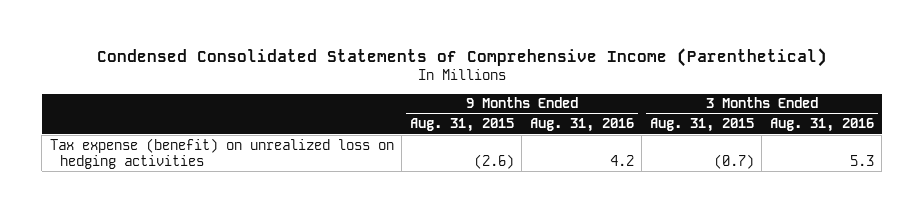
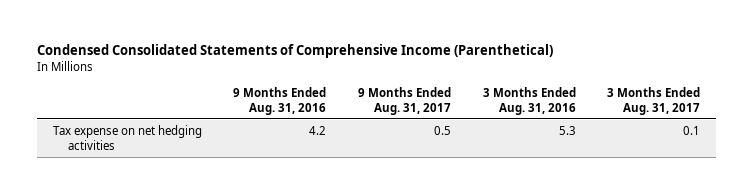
- | 9 Months Ended Aug. 31, 2015 | 9 Months Ended Aug. 31, 2016 | 3 Months Ended Aug. 31, 2015 | 3 Months Ended Aug. 31, 2016
+ | 9 Months Ended Aug. 31, 2016 | 9 Months Ended Aug. 31, 2017 | 3 Months Ended Aug. 31, 2016 | 3 Months Ended Aug. 31, 2017
- Tax expense (benefit) on unrealized loss on hedging activities | (2.6) | 4.2 | (0.7) | 5.3
+ Tax expense on net hedging activities | 4.2 | 0.5 | 5.3 | 0.1

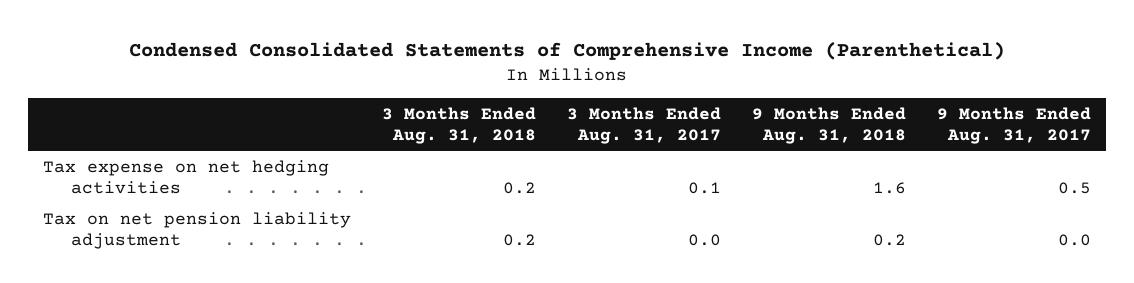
- | 9 Months Ended Aug. 31, 2016 | 9 Months Ended Aug. 31, 2017 | 3 Months Ended Aug. 31, 2016 | 3 Months Ended Aug. 31, 2017
+ | 3 Months Ended Aug. 31, 2018 | 3 Months Ended Aug. 31, 2017 | 9 Months Ended Aug. 31, 2018 | 9 Months Ended Aug. 31, 2017
+ Tax on net pension liability adjustment | 0.2 | 0.0 | 0.2 | 0.0

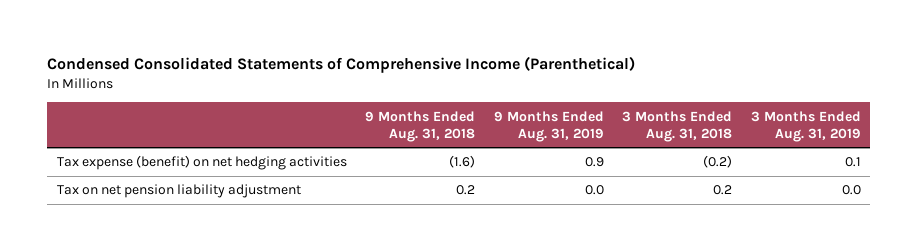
- | 3 Months Ended Aug. 31, 2018 | 3 Months Ended Aug. 31, 2017 | 9 Months Ended Aug. 31, 2018 | 9 Months Ended Aug. 31, 2017
+ | 9 Months Ended Aug. 31, 2018 | 9 Months Ended Aug. 31, 2019 | 3 Months Ended Aug. 31, 2018 | 3 Months Ended Aug. 31, 2019
- Tax expense on net hedging activities | 0.2 | 0.1 | 1.6 | 0.5
+ Tax expense (benefit) on net hedging activities | (1.6) | 0.9 | (0.2) | 0.1

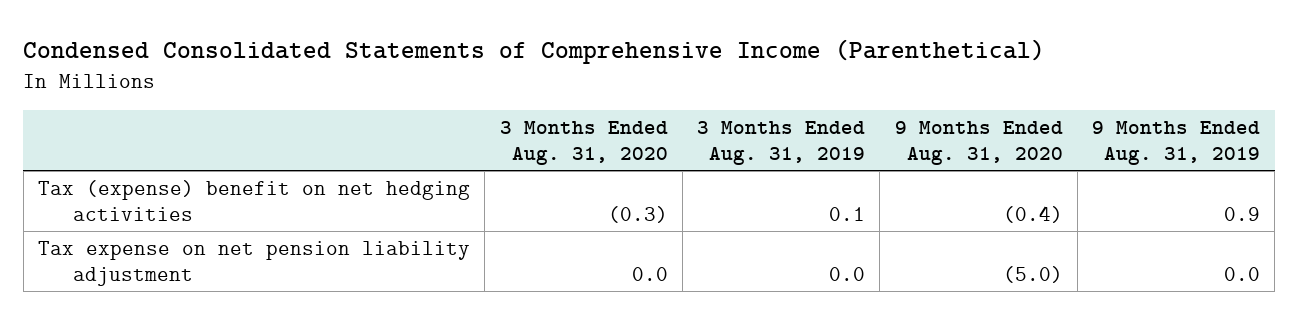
- | 9 Months Ended Aug. 31, 2018 | 9 Months Ended Aug. 31, 2019 | 3 Months Ended Aug. 31, 2018 | 3 Months Ended Aug. 31, 2019
+ | 3 Months Ended Aug. 31, 2020 | 3 Months Ended Aug. 31, 2019 | 9 Months Ended Aug. 31, 2020 | 9 Months Ended Aug. 31, 2019
- Tax expense (benefit) on net hedging activities | (1.6) | 0.9 | (0.2) | 0.1
- Tax on net pension liability adjustment | 0.2 | 0.0 | 0.2 | 0.0
+ Tax (expense) benefit on net hedging activities | (0.3) | 0.1 | (0.4) | 0.9
+ Tax expense on net pension liability adjustment | 0.0 | 0.0 | (5.0) | 0.0

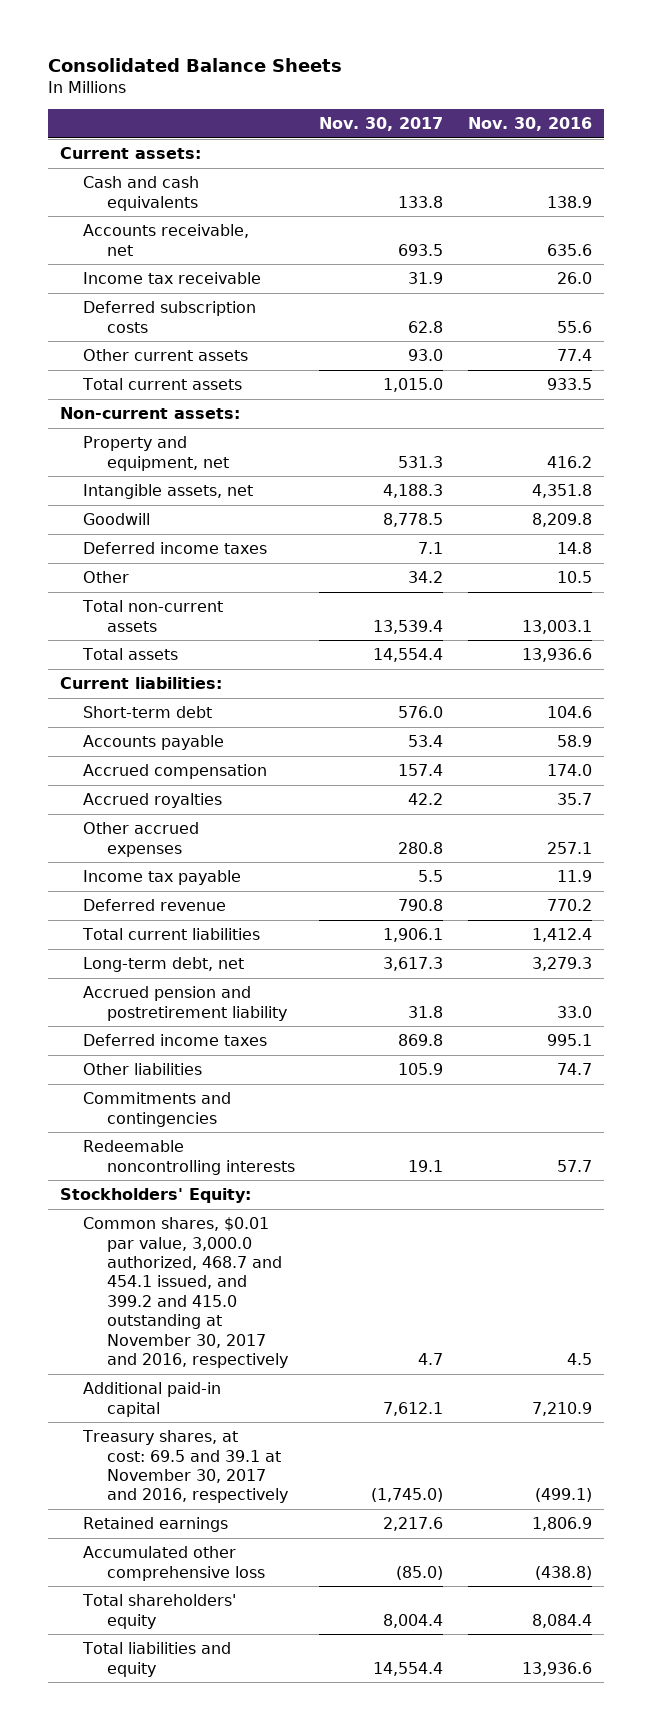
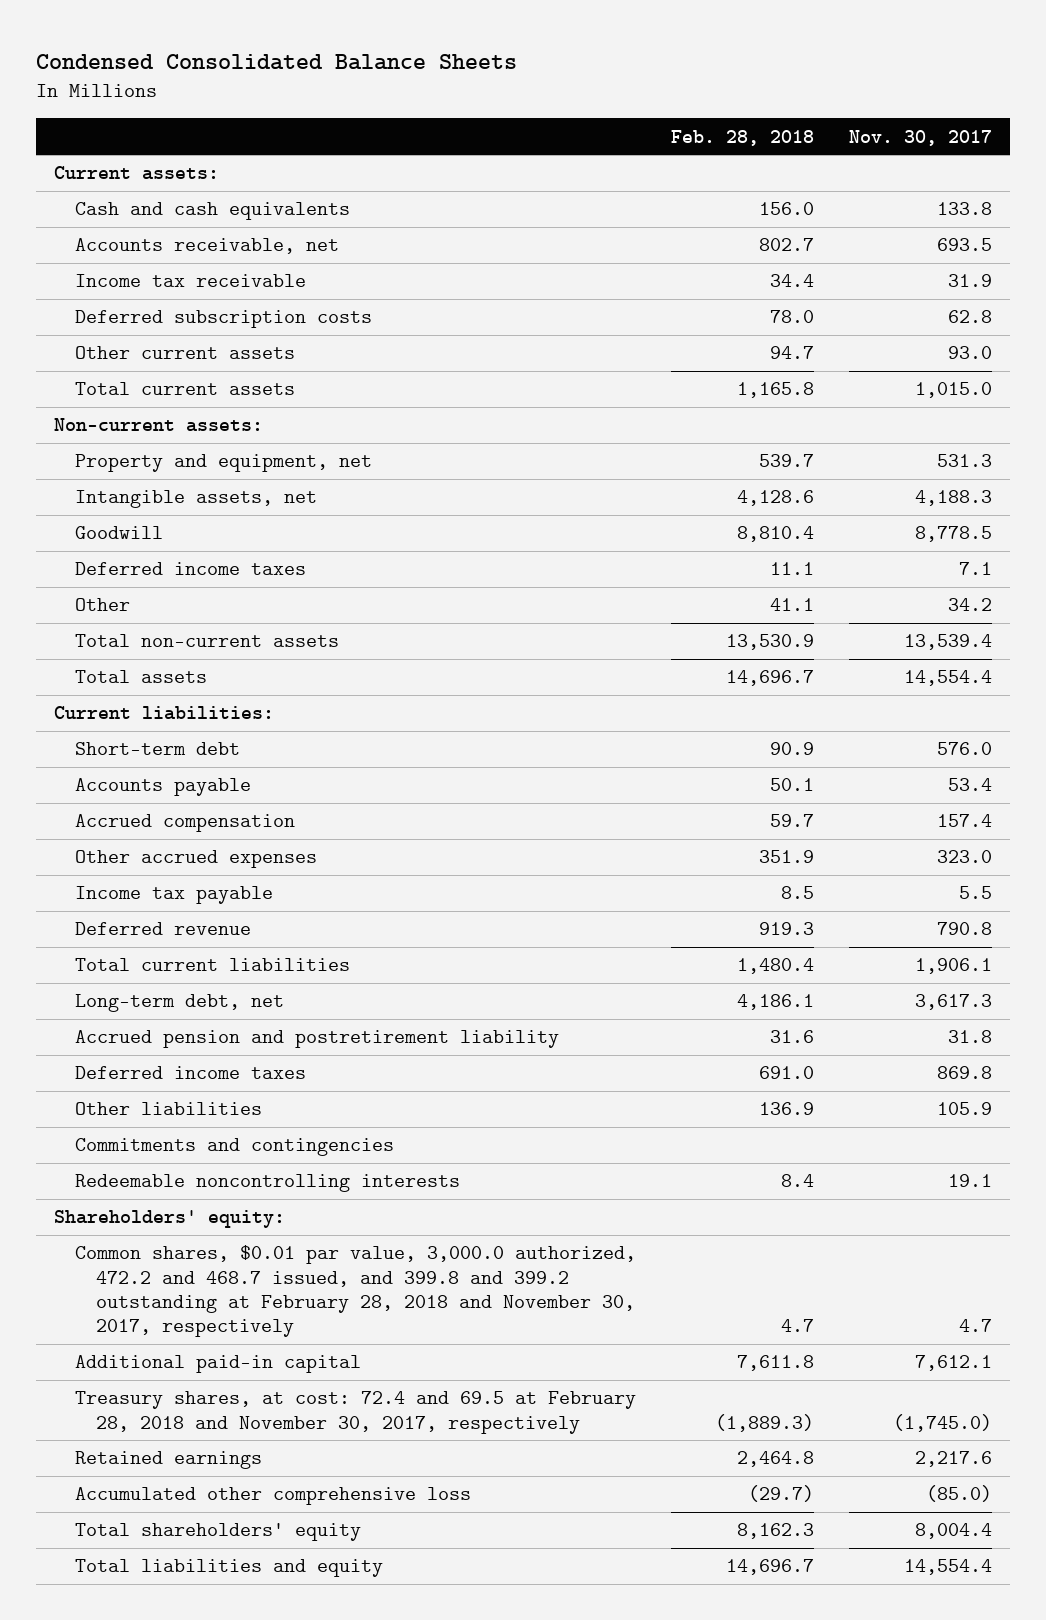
- Consolidated Balance Sheets
+ Condensed Consolidated Balance Sheets
- | Nov. 30, 2017 | Nov. 30, 2016
+ | Feb. 28, 2018 | Nov. 30, 2017
- Accrued royalties | 42.2 | 35.7
- Other accrued expenses | 280.8 | 257.1
+ Other accrued expenses | 351.9 | 323.0
- Stockholders' Equity:
- Common shares, $0.01 par value, 3,000.0 authorized, 468.7 and 454.1 issued, and 399.2 and 415.0 outstanding at November 30, 2017 and 2016, respectively | 4.7 | 4.5
+ Shareholders' equity:
+ Common shares, $0.01 par value, 3,000.0 authorized, 472.2 and 468.7 issued, and 399.8 and 399.2 outstanding at February 28, 2018 and November 30, 2017, respectively | 4.7 | 4.7
- Treasury shares, at cost: 69.5 and 39.1 at November 30, 2017 and 2016, respectively | (1,745.0) | (499.1)
+ Treasury shares, at cost: 72.4 and 69.5 at February 28, 2018 and November 30, 2017, respectively | (1,889.3) | (1,745.0)

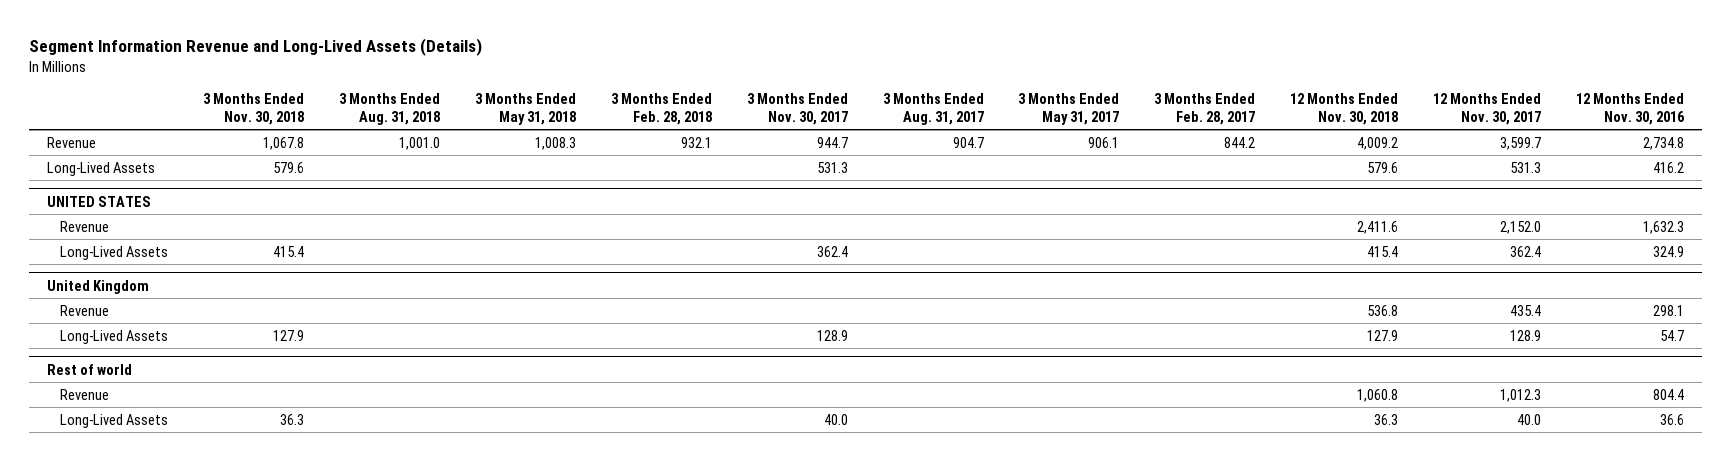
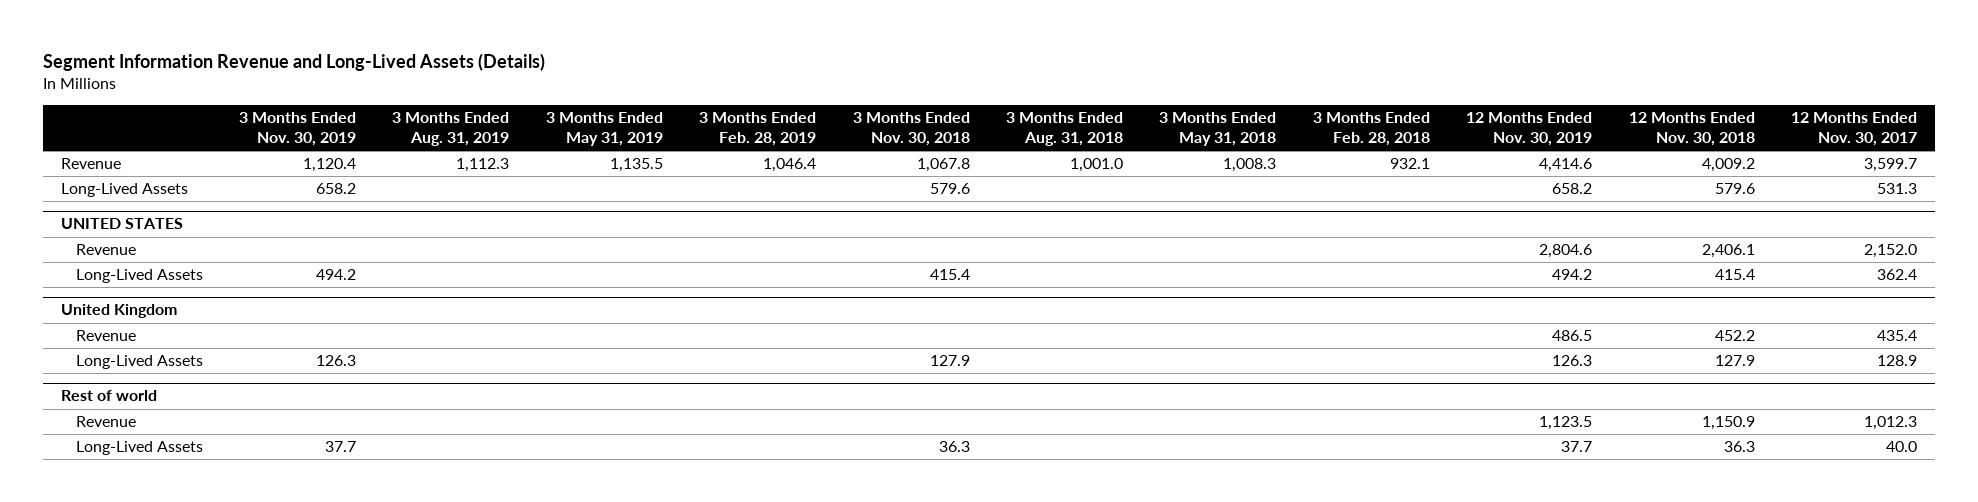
- | 3 Months Ended Nov. 30, 2018 | 3 Months Ended Aug. 31, 2018 | 3 Months Ended May 31, 2018 | 3 Months Ended Feb. 28, 2018 | 3 Months Ended Nov. 30, 2017 | 3 Months Ended Aug. 31, 2017 | 3 Months Ended May 31, 2017 | 3 Months Ended Feb. 28, 2017 | 12 Months Ended Nov. 30, 2018 | 12 Months Ended Nov. 30, 2017 | 12 Months Ended Nov. 30, 2016
+ | 3 Months Ended Nov. 30, 2019 | 3 Months Ended Aug. 31, 2019 | 3 Months Ended May 31, 2019 | 3 Months Ended Feb. 28, 2019 | 3 Months Ended Nov. 30, 2018 | 3 Months Ended Aug. 31, 2018 | 3 Months Ended May 31, 2018 | 3 Months Ended Feb. 28, 2018 | 12 Months Ended Nov. 30, 2019 | 12 Months Ended Nov. 30, 2018 | 12 Months Ended Nov. 30, 2017
@ UNITED STATES
- Revenue | | | | | | | | | 2,411.6 | 2,152.0 | 1,632.3
+ Revenue | | | | | | | | | 2,804.6 | 2,406.1 | 2,152.0
@ United Kingdom
- Revenue | | | | | | | | | 536.8 | 435.4 | 298.1
+ Revenue | | | | | | | | | 486.5 | 452.2 | 435.4
@ Rest of world
- Revenue | | | | | | | | | 1,060.8 | 1,012.3 | 804.4
+ Revenue | | | | | | | | | 1,123.5 | 1,150.9 | 1,012.3

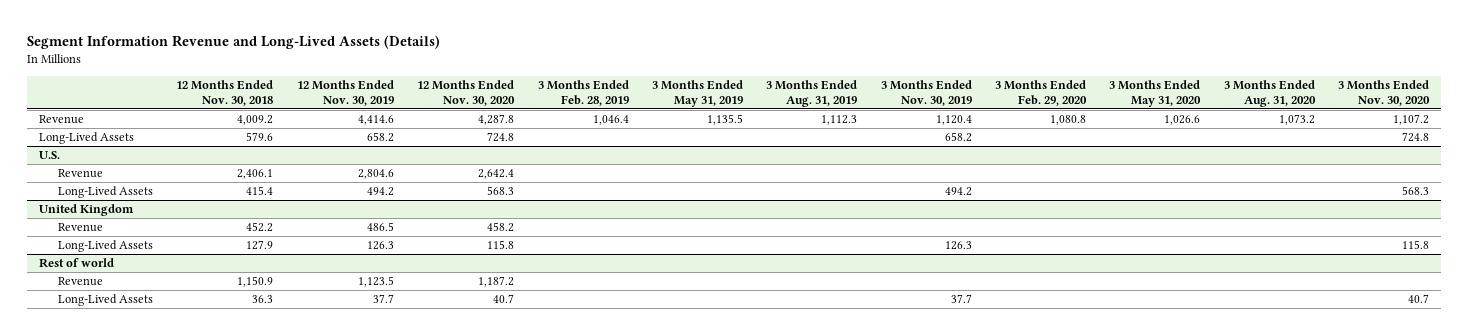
- | 3 Months Ended Nov. 30, 2019 | 3 Months Ended Aug. 31, 2019 | 3 Months Ended May 31, 2019 | 3 Months Ended Feb. 28, 2019 | 3 Months Ended Nov. 30, 2018 | 3 Months Ended Aug. 31, 2018 | 3 Months Ended May 31, 2018 | 3 Months Ended Feb. 28, 2018 | 12 Months Ended Nov. 30, 2019 | 12 Months Ended Nov. 30, 2018 | 12 Months Ended Nov. 30, 2017
+ | 12 Months Ended Nov. 30, 2018 | 12 Months Ended Nov. 30, 2019 | 12 Months Ended Nov. 30, 2020 | 3 Months Ended Feb. 28, 2019 | 3 Months Ended May 31, 2019 | 3 Months Ended Aug. 31, 2019 | 3 Months Ended Nov. 30, 2019 | 3 Months Ended Feb. 29, 2020 | 3 Months Ended May 31, 2020 | 3 Months Ended Aug. 31, 2020 | 3 Months Ended Nov. 30, 2020
- UNITED STATES
+ U.S.

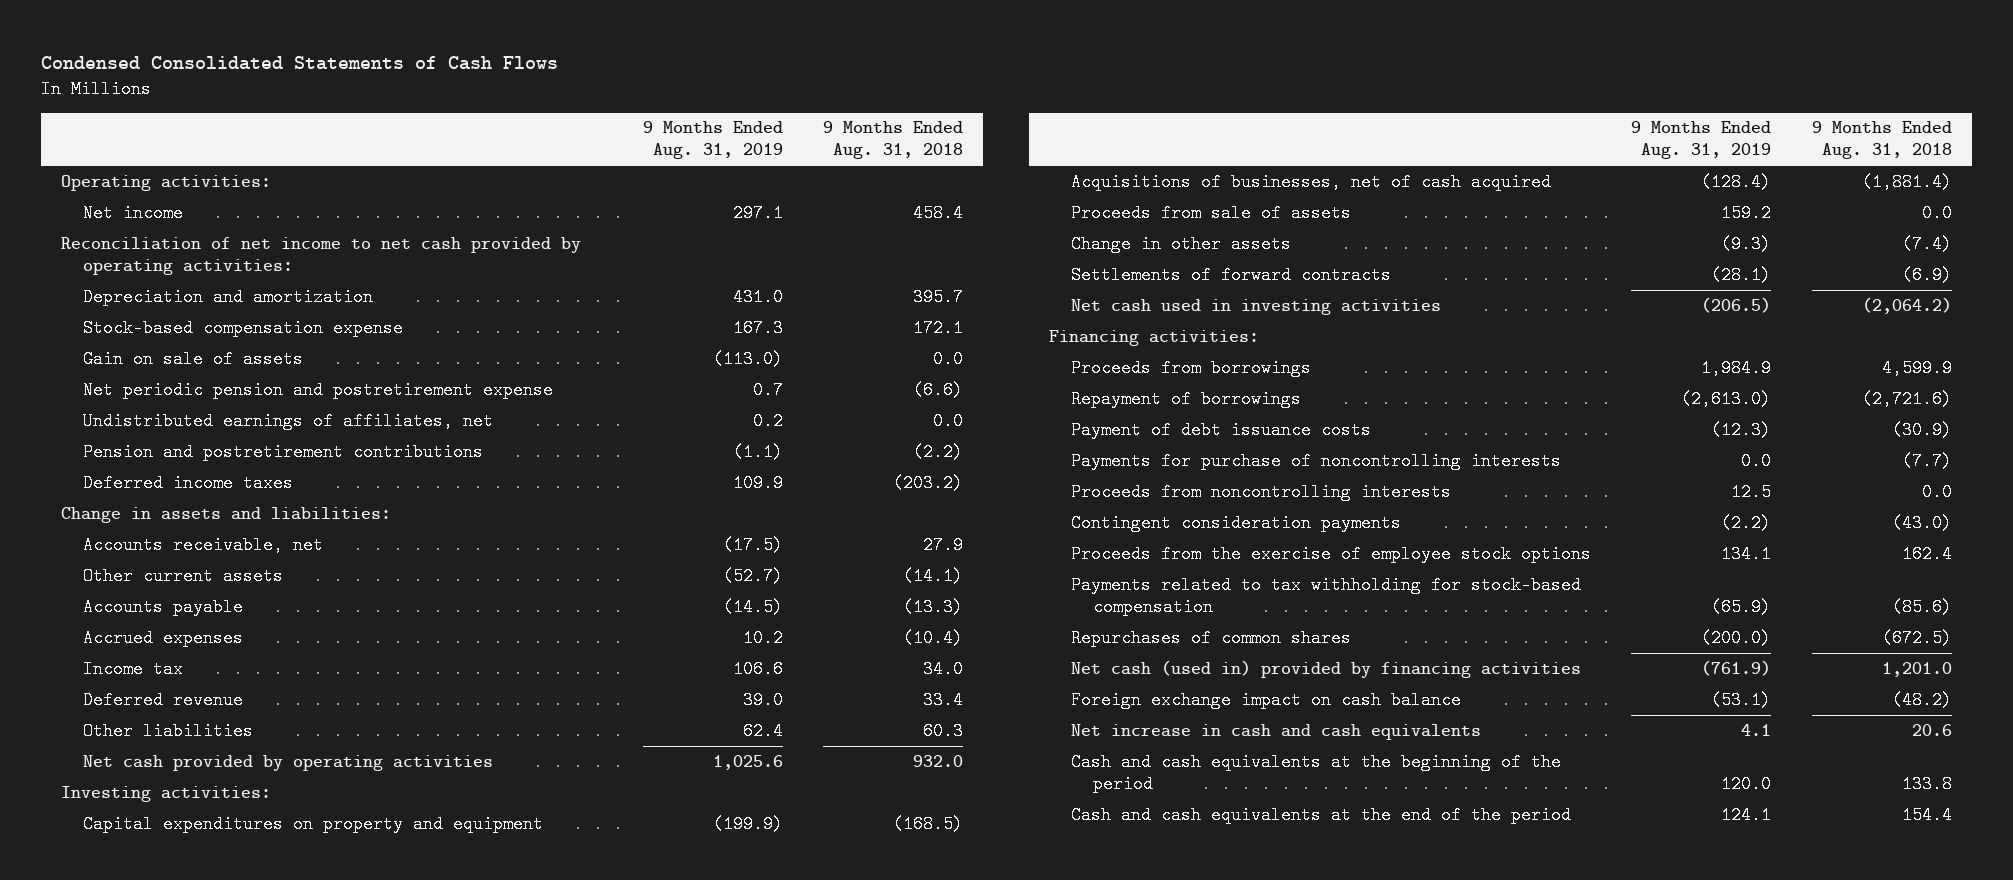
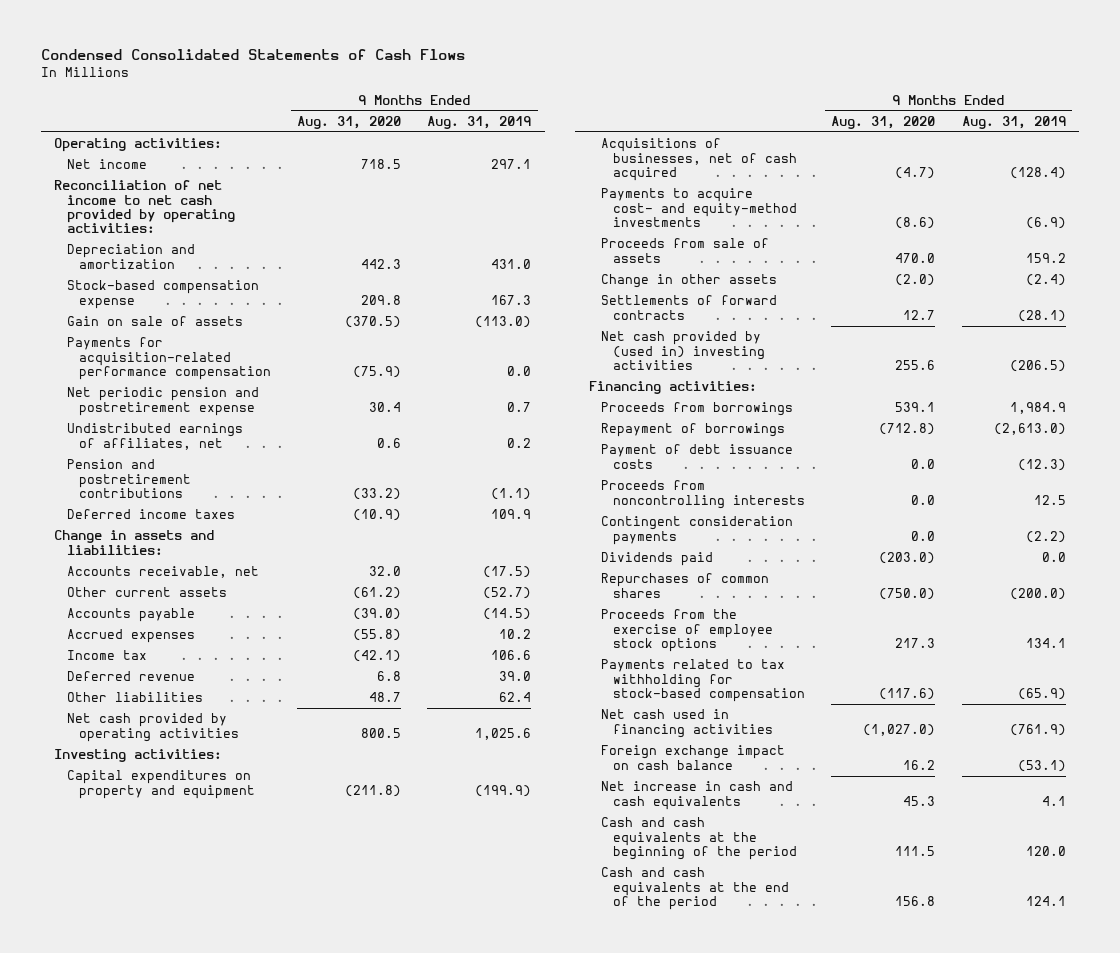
- | 9 Months Ended Aug. 31, 2019 | 9 Months Ended Aug. 31, 2018
+ | 9 Months Ended Aug. 31, 2020 | 9 Months Ended Aug. 31, 2019
+ Payments for acquisition-related performance compensation | (75.9) | 0.0
+ Payments to acquire cost- and equity-method investments | (8.6) | (6.9)
- Change in other assets | (9.3) | (7.4)
+ Change in other assets | (2.0) | (2.4)
- Net cash used in investing activities | (206.5) | (2,064.2)
+ Net cash provided by (used in) investing activities | 255.6 | (206.5)
- Payments for purchase of noncontrolling interests | 0.0 | (7.7)
+ Dividends paid | (203.0) | 0.0
moved up: Repurchases of common shares | (750.0) | (200.0)
- Net cash (used in) provided by financing activities | (761.9) | 1,201.0
+ Net cash used in financing activities | (1,027.0) | (761.9)

